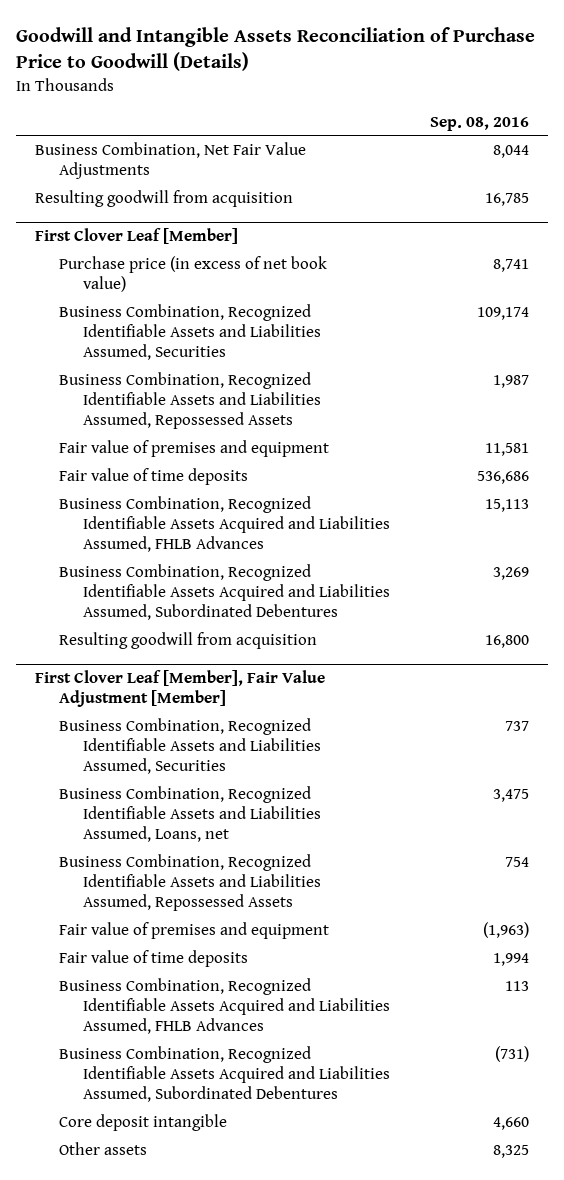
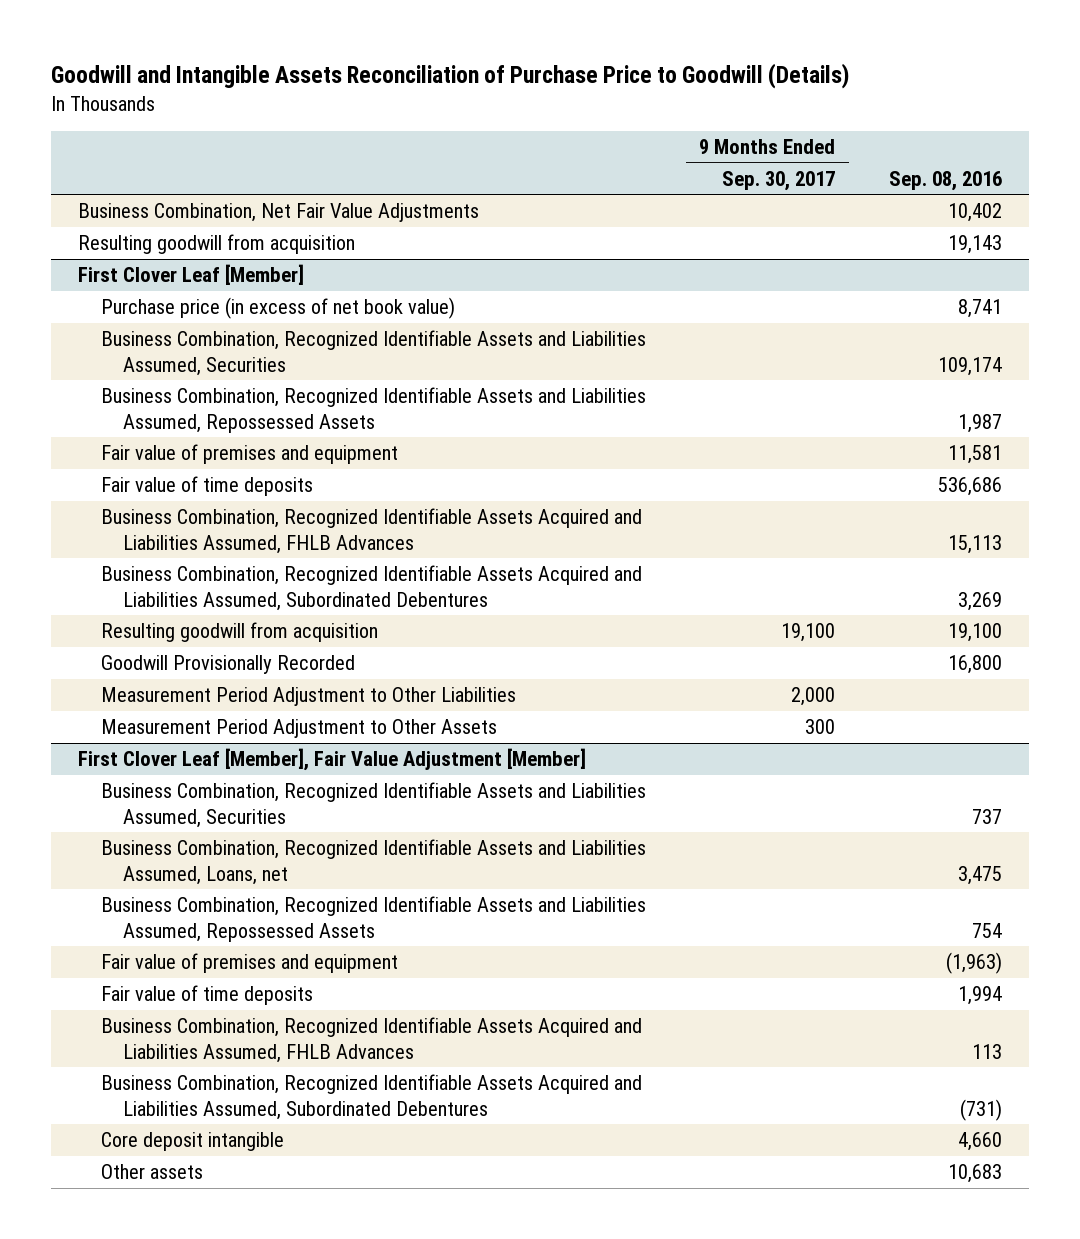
- | Sep. 08, 2016
+ | 9 Months Ended Sep. 30, 2017 | Sep. 08, 2016
- Business Combination, Net Fair Value Adjustments | 8,044
- Resulting goodwill from acquisition | 16,785
+ Business Combination, Net Fair Value Adjustments | | 10,402
+ Resulting goodwill from acquisition | | 19,143
@ First Clover Leaf [Member]
- Resulting goodwill from acquisition | 16,800
+ Resulting goodwill from acquisition | 19,100 | 19,100
+ Goodwill Provisionally Recorded | | 16,800
+ Measurement Period Adjustment to Other Liabilities | 2,000 |
+ Measurement Period Adjustment to Other Assets | 300 |
@ First Clover Leaf [Member], Fair Value Adjustment [Member]
- Other assets | 8,325
+ Other assets | | 10,683

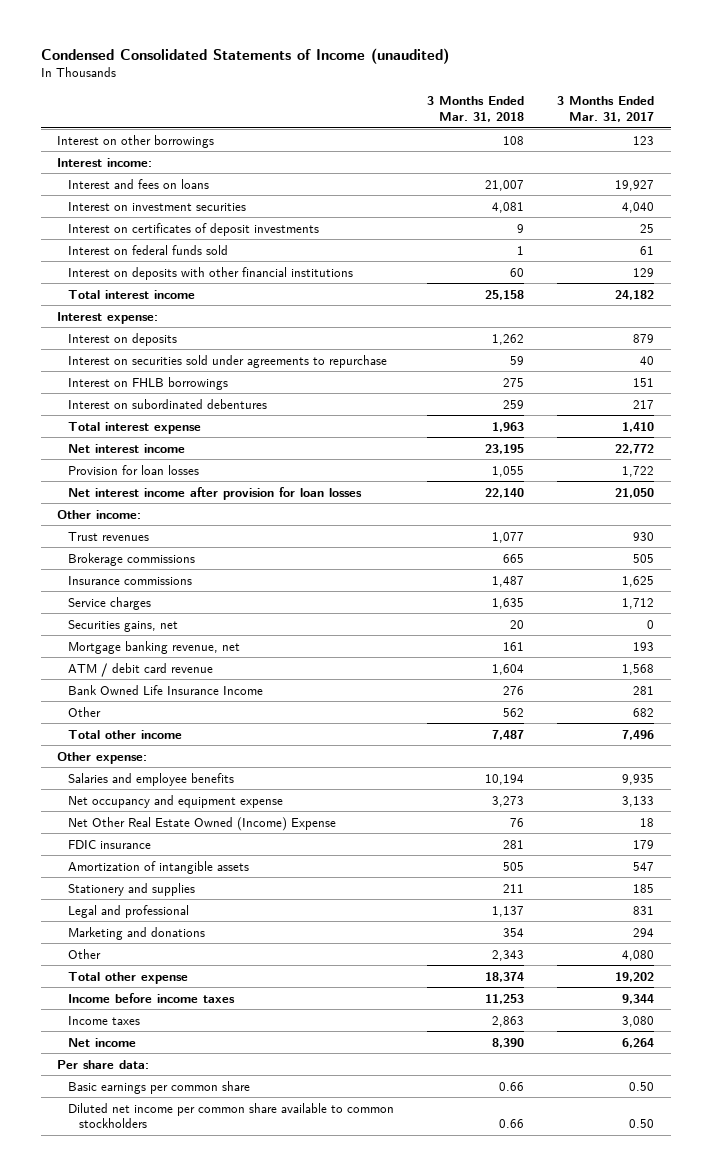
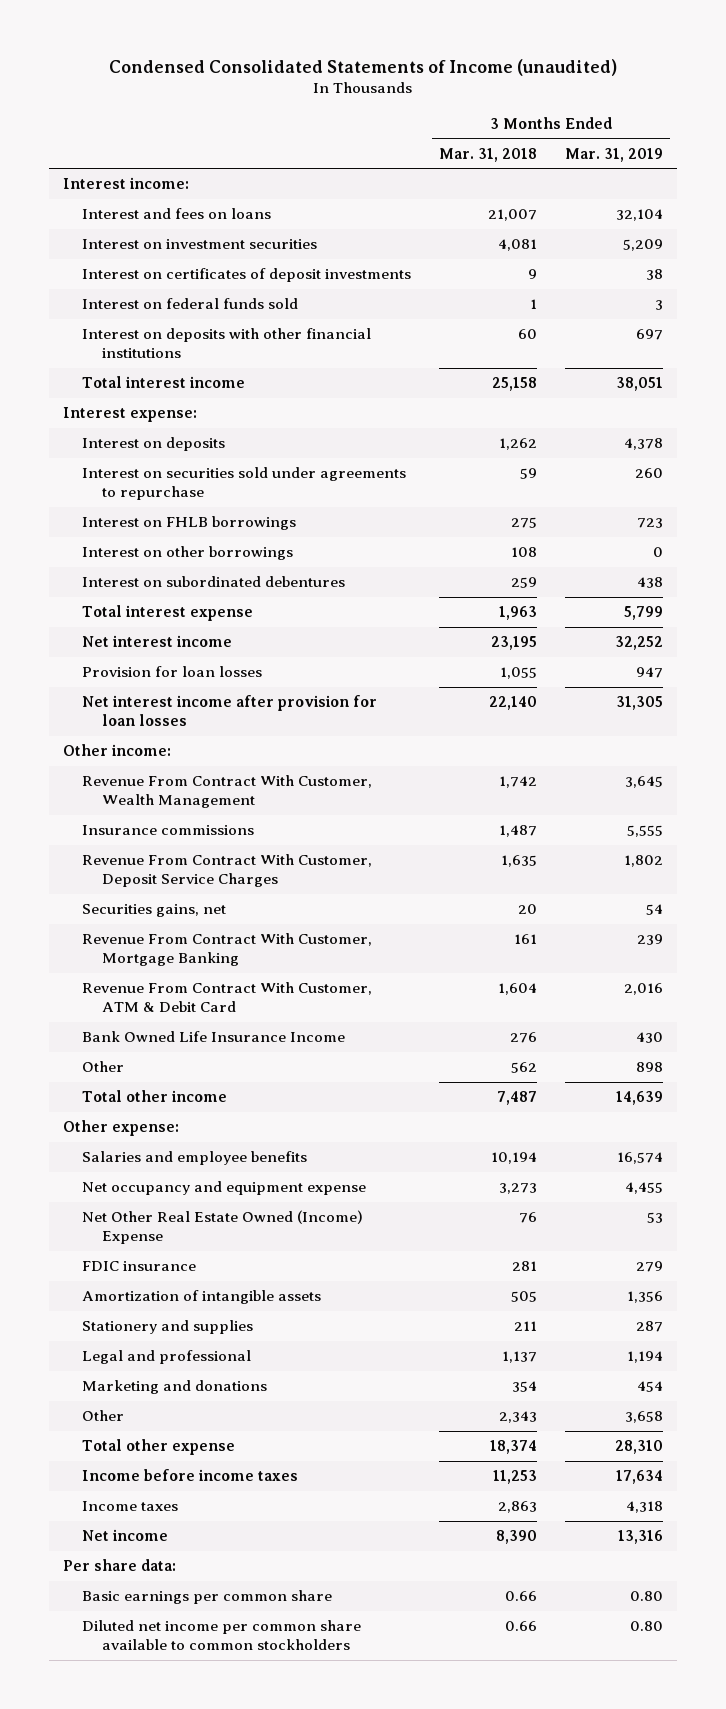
- | 3 Months Ended Mar. 31, 2018 | 3 Months Ended Mar. 31, 2017
+ | 3 Months Ended Mar. 31, 2018 | 3 Months Ended Mar. 31, 2019
moved down: Interest on other borrowings | 108 | 0
- Trust revenues | 1,077 | 930
- Brokerage commissions | 665 | 505
+ Revenue From Contract With Customer, Wealth Management | 1,742 | 3,645
- Service charges | 1,635 | 1,712
+ Revenue From Contract With Customer, Deposit Service Charges | 1,635 | 1,802
- Mortgage banking revenue, net | 161 | 193
- ATM / debit card revenue | 1,604 | 1,568
+ Revenue From Contract With Customer, Mortgage Banking | 161 | 239
+ Revenue From Contract With Customer, ATM & Debit Card | 1,604 | 2,016

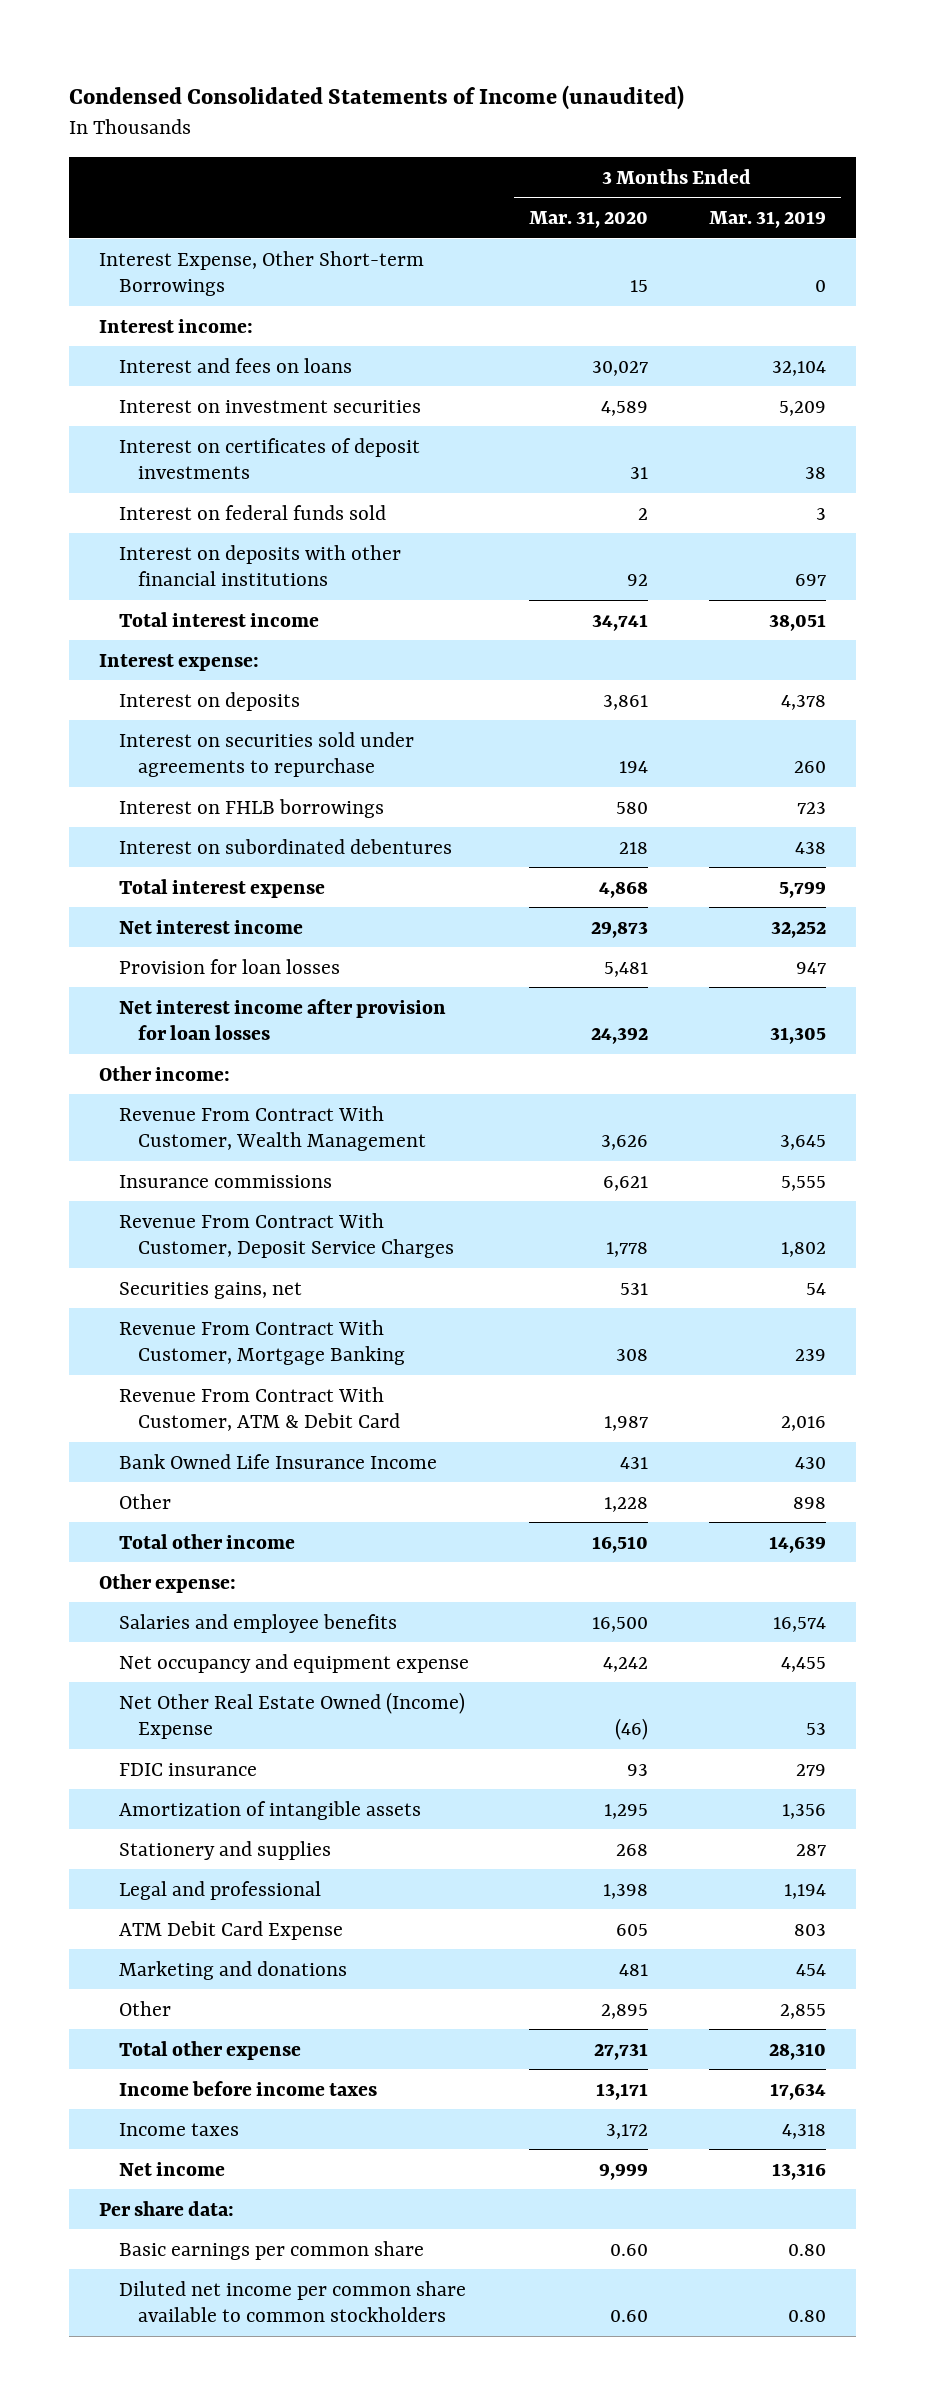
- | 3 Months Ended Mar. 31, 2018 | 3 Months Ended Mar. 31, 2019
+ | 3 Months Ended Mar. 31, 2020 | 3 Months Ended Mar. 31, 2019
+ Interest Expense, Other Short-term Borrowings | 15 | 0
- Interest on other borrowings | 108 | 0
+ ATM Debit Card Expense | 605 | 803
- Other | 2,343 | 3,658
+ Other | 2,895 | 2,855

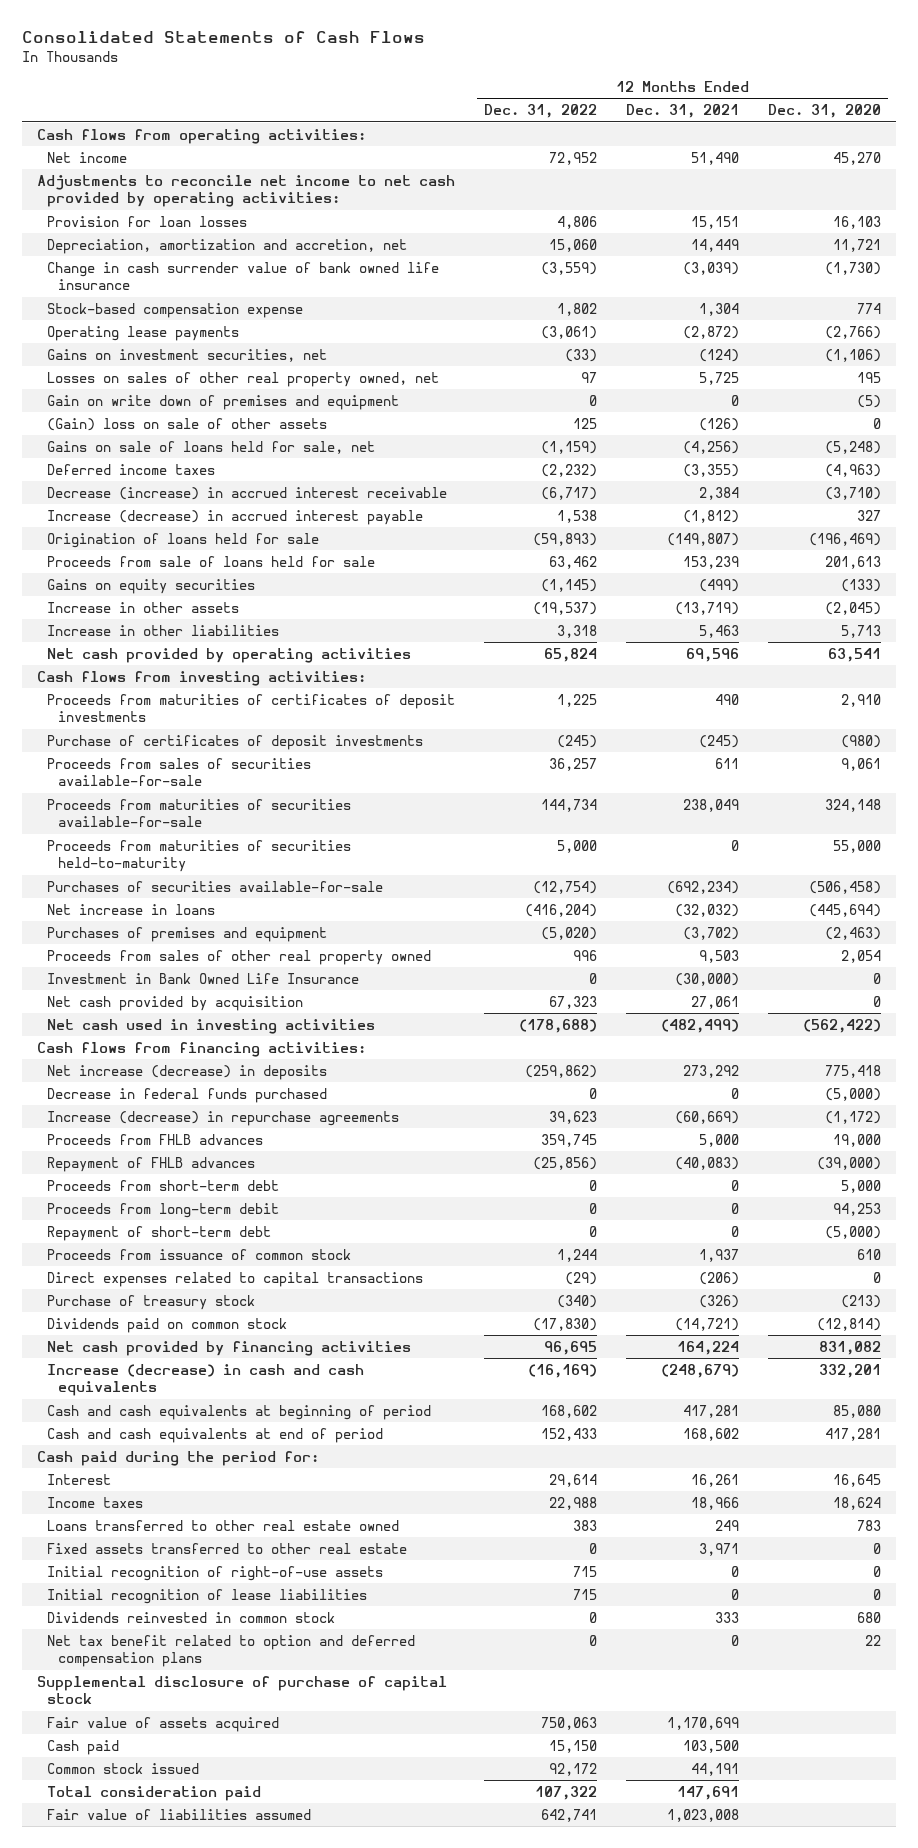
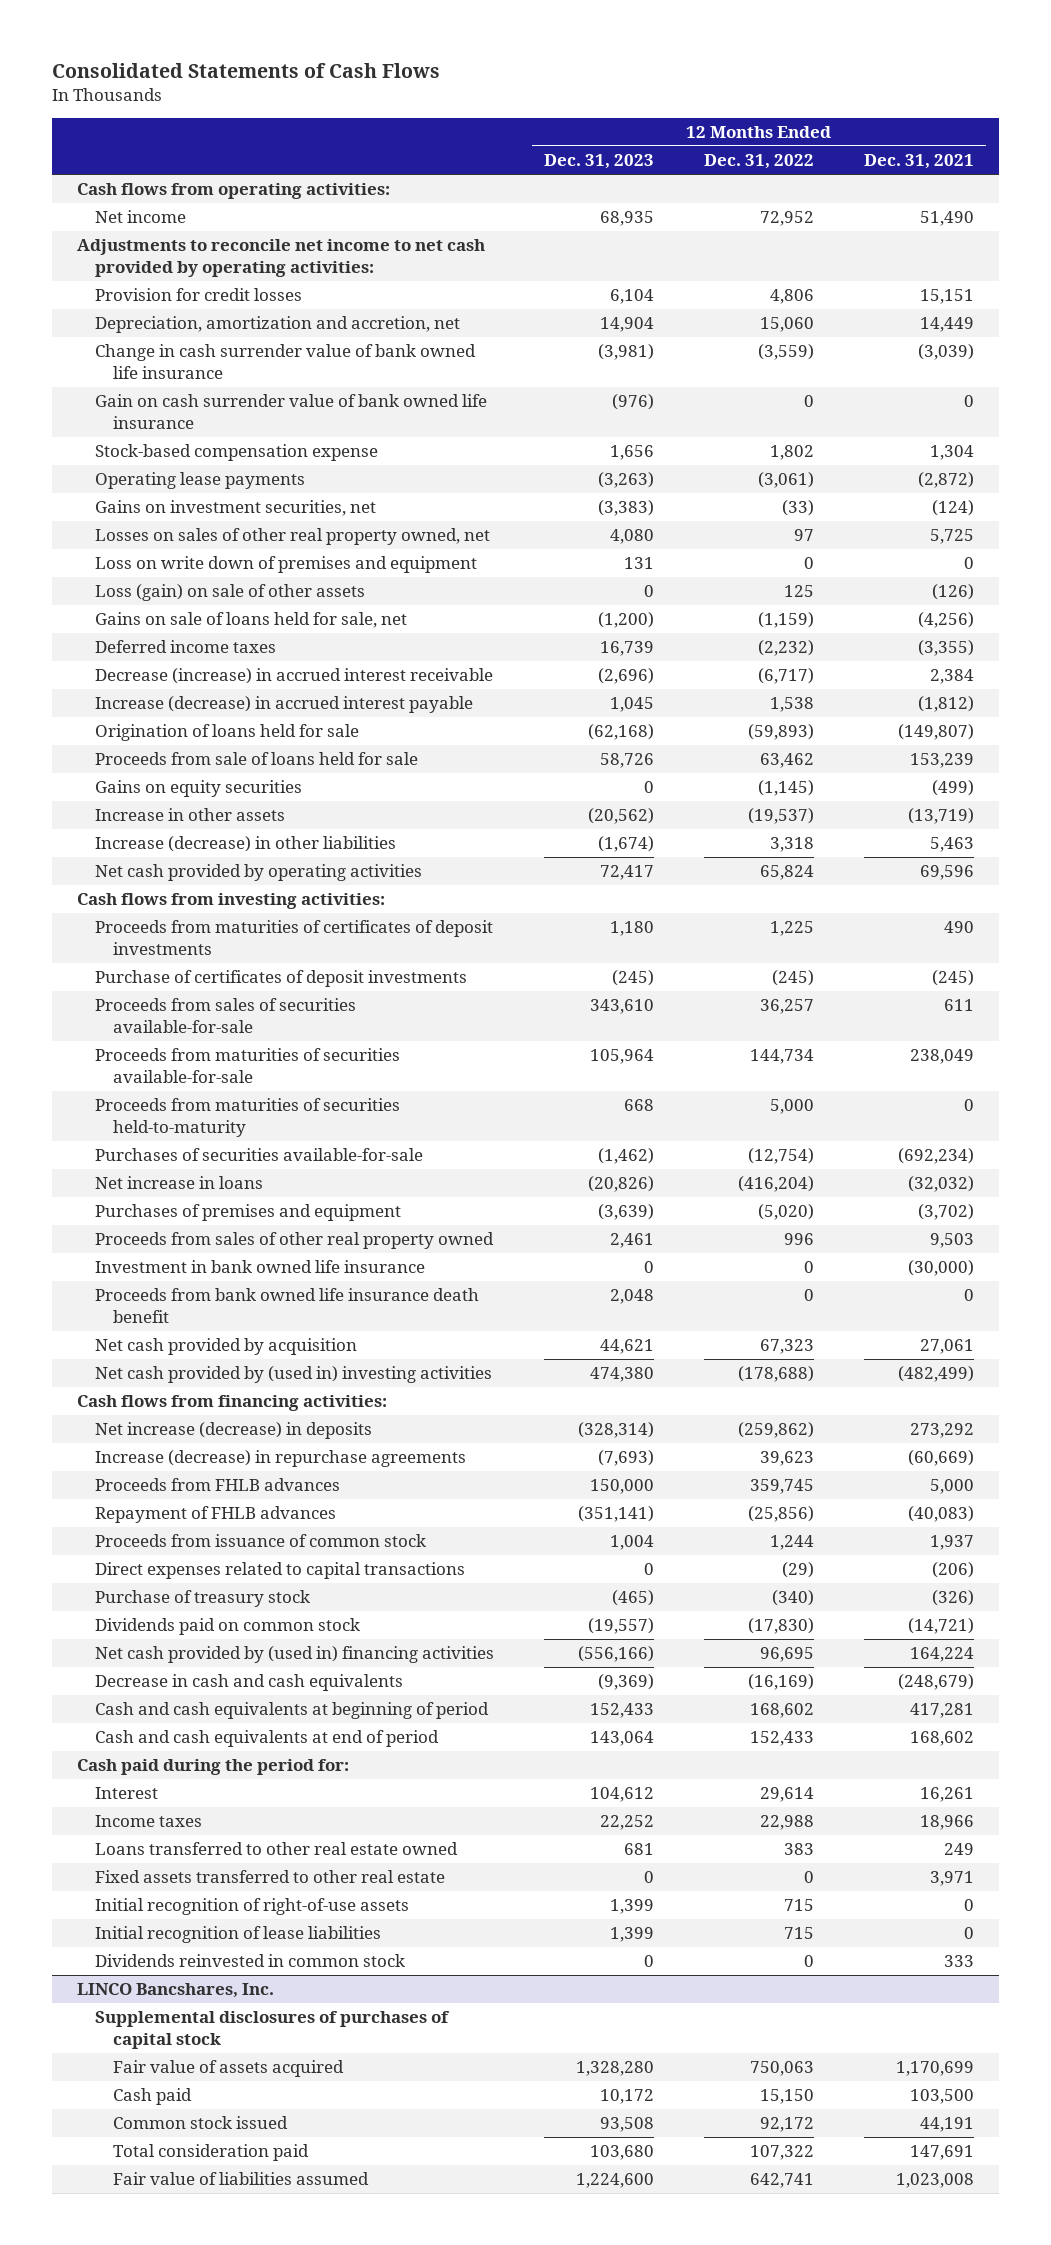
- | 12 Months Ended Dec. 31, 2022 | 12 Months Ended Dec. 31, 2021 | 12 Months Ended Dec. 31, 2020
+ | 12 Months Ended Dec. 31, 2023 | 12 Months Ended Dec. 31, 2022 | 12 Months Ended Dec. 31, 2021
- Provision for loan losses | 4,806 | 15,151 | 16,103
+ Provision for credit losses | 6,104 | 4,806 | 15,151
+ Gain on cash surrender value of bank owned life insurance | (976) | 0 | 0
- Gain on write down of premises and equipment | 0 | 0 | (5)
- (Gain) loss on sale of other assets | 125 | (126) | 0
+ Loss on write down of premises and equipment | 131 | 0 | 0
+ Loss (gain) on sale of other assets | 0 | 125 | (126)
- Increase in other liabilities | 3,318 | 5,463 | 5,713
+ Increase (decrease) in other liabilities | (1,674) | 3,318 | 5,463
- Investment in Bank Owned Life Insurance | 0 | (30,000) | 0
+ Investment in bank owned life insurance | 0 | 0 | (30,000)
+ Proceeds from bank owned life insurance death benefit | 2,048 | 0 | 0
- Net cash used in investing activities | (178,688) | (482,499) | (562,422)
+ Net cash provided by (used in) investing activities | 474,380 | (178,688) | (482,499)
- Decrease in federal funds purchased | 0 | 0 | (5,000)
- Proceeds from short-term debt | 0 | 0 | 5,000
- Proceeds from long-term debit | 0 | 0 | 94,253
- Repayment of short-term debt | 0 | 0 | (5,000)
- Net cash provided by financing activities | 96,695 | 164,224 | 831,082
- Increase (decrease) in cash and cash equivalents | (16,169) | (248,679) | 332,201
+ Net cash provided by (used in) financing activities | (556,166) | 96,695 | 164,224
+ Decrease in cash and cash equivalents | (9,369) | (16,169) | (248,679)
- Net tax benefit related to option and deferred compensation plans | 0 | 0 | 22
- Supplemental disclosure of purchase of capital stock
+ LINCO Bancshares, Inc.
+ Supplemental disclosures of purchases of capital stock

